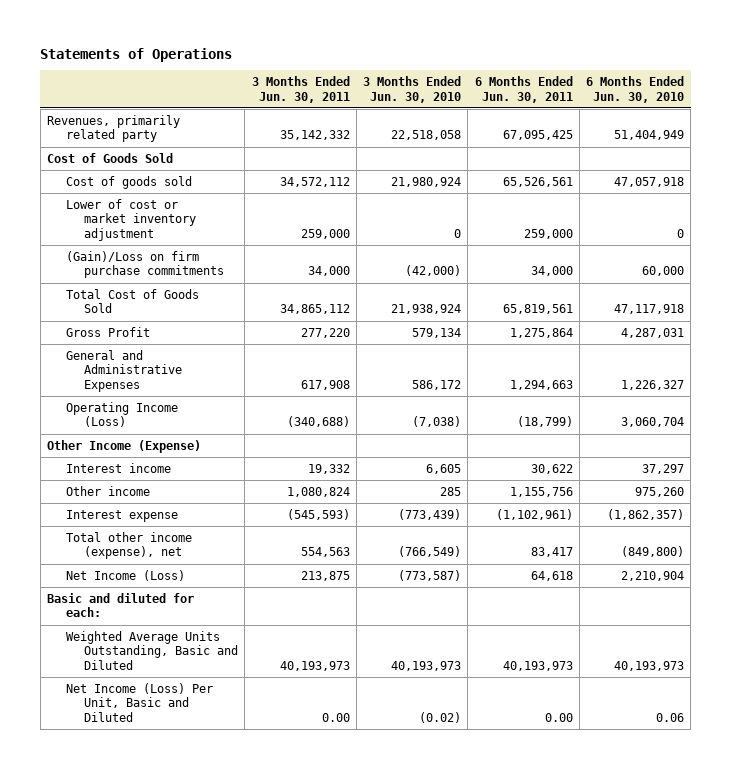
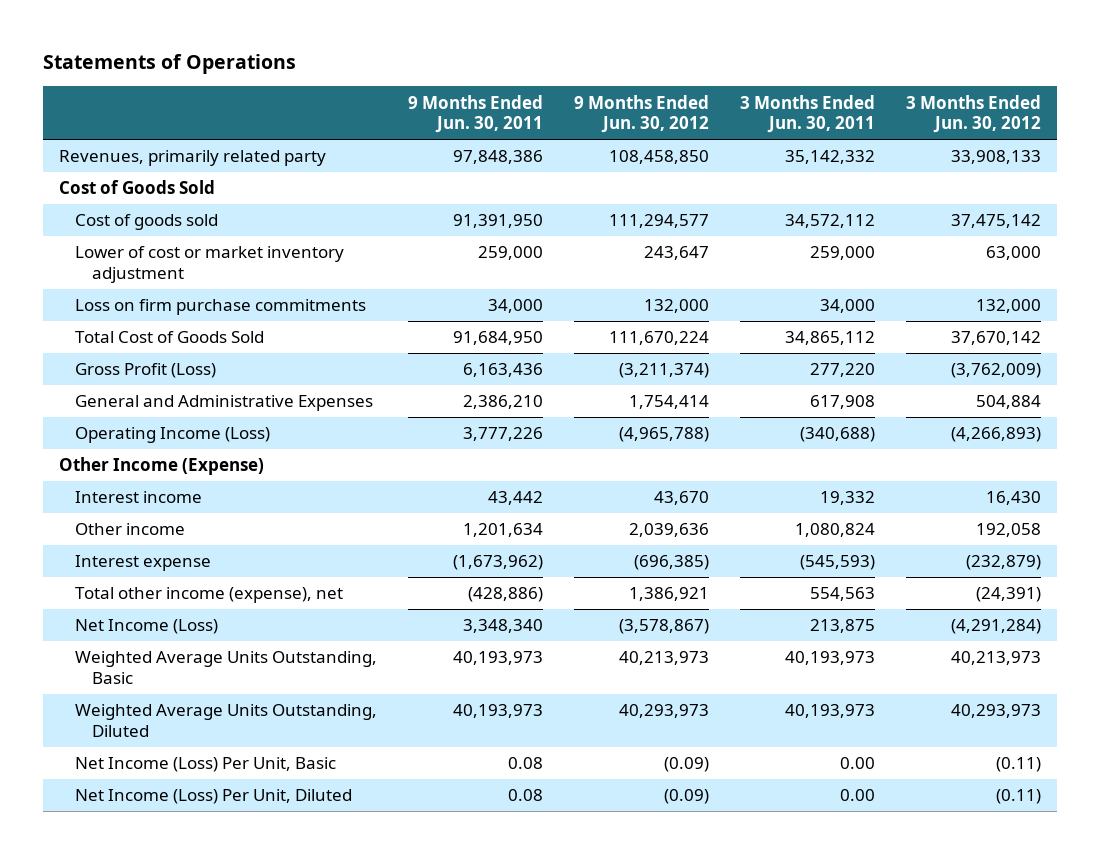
- | 3 Months Ended Jun. 30, 2011 | 3 Months Ended Jun. 30, 2010 | 6 Months Ended Jun. 30, 2011 | 6 Months Ended Jun. 30, 2010
+ | 9 Months Ended Jun. 30, 2011 | 9 Months Ended Jun. 30, 2012 | 3 Months Ended Jun. 30, 2011 | 3 Months Ended Jun. 30, 2012
- (Gain)/Loss on firm purchase commitments | 34,000 | (42,000) | 34,000 | 60,000
+ Loss on firm purchase commitments | 34,000 | 132,000 | 34,000 | 132,000
- Gross Profit | 277,220 | 579,134 | 1,275,864 | 4,287,031
+ Gross Profit (Loss) | 6,163,436 | (3,211,374) | 277,220 | (3,762,009)
- Basic and diluted for each:
- Weighted Average Units Outstanding, Basic and Diluted | 40,193,973 | 40,193,973 | 40,193,973 | 40,193,973
- Net Income (Loss) Per Unit, Basic and Diluted | 0.00 | (0.02) | 0.00 | 0.06
+ Weighted Average Units Outstanding, Basic | 40,193,973 | 40,213,973 | 40,193,973 | 40,213,973
+ Weighted Average Units Outstanding, Diluted | 40,193,973 | 40,293,973 | 40,193,973 | 40,293,973
+ Net Income (Loss) Per Unit, Basic | 0.08 | (0.09) | 0.00 | (0.11)
+ Net Income (Loss) Per Unit, Diluted | 0.08 | (0.09) | 0.00 | (0.11)

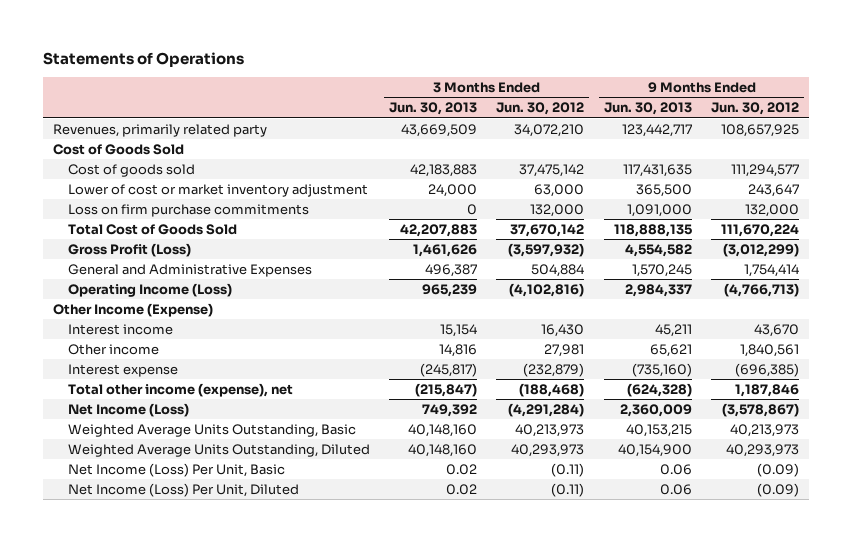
- | 9 Months Ended Jun. 30, 2011 | 9 Months Ended Jun. 30, 2012 | 3 Months Ended Jun. 30, 2011 | 3 Months Ended Jun. 30, 2012
+ | 3 Months Ended Jun. 30, 2013 | 3 Months Ended Jun. 30, 2012 | 9 Months Ended Jun. 30, 2013 | 9 Months Ended Jun. 30, 2012
- Revenues, primarily related party | 97,848,386 | 108,458,850 | 35,142,332 | 33,908,133
+ Revenues, primarily related party | 43,669,509 | 34,072,210 | 123,442,717 | 108,657,925
- Gross Profit (Loss) | 6,163,436 | (3,211,374) | 277,220 | (3,762,009)
+ Gross Profit (Loss) | 1,461,626 | (3,597,932) | 4,554,582 | (3,012,299)
- Operating Income (Loss) | 3,777,226 | (4,965,788) | (340,688) | (4,266,893)
+ Operating Income (Loss) | 965,239 | (4,102,816) | 2,984,337 | (4,766,713)
- Other income | 1,201,634 | 2,039,636 | 1,080,824 | 192,058
+ Other income | 14,816 | 27,981 | 65,621 | 1,840,561
- Total other income (expense), net | (428,886) | 1,386,921 | 554,563 | (24,391)
+ Total other income (expense), net | (215,847) | (188,468) | (624,328) | 1,187,846

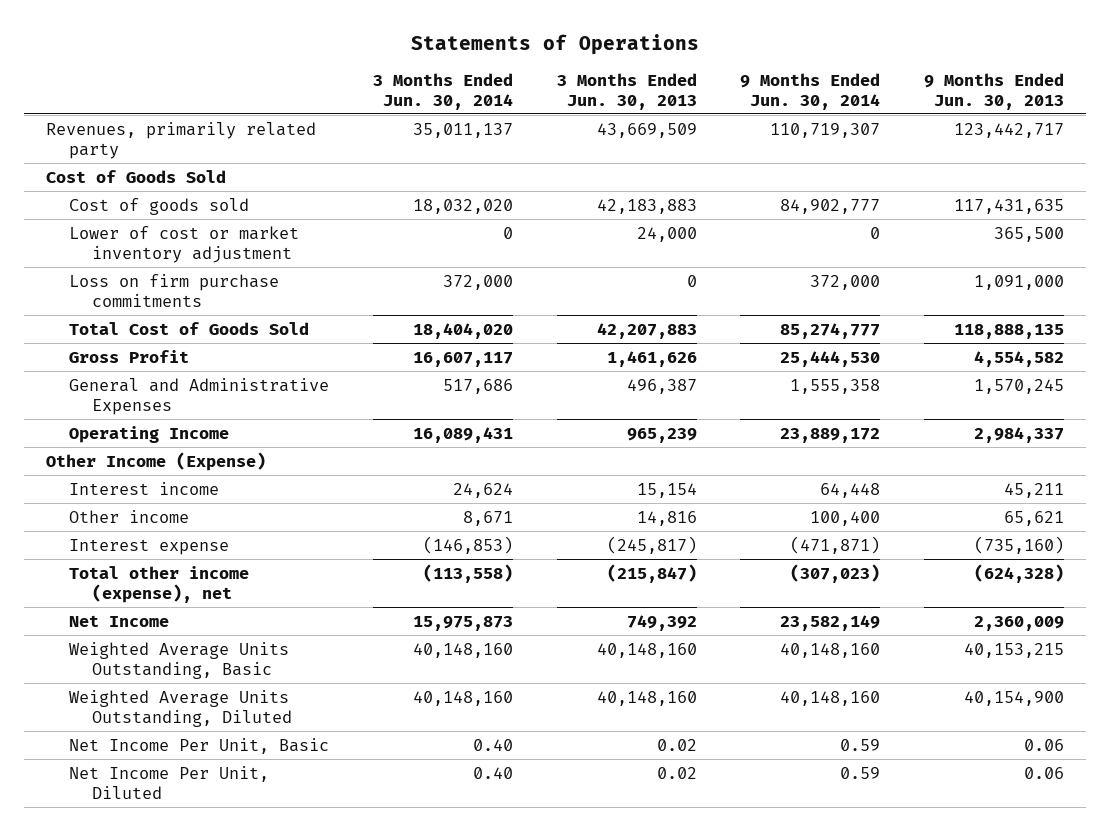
- | 3 Months Ended Jun. 30, 2013 | 3 Months Ended Jun. 30, 2012 | 9 Months Ended Jun. 30, 2013 | 9 Months Ended Jun. 30, 2012
+ | 3 Months Ended Jun. 30, 2014 | 3 Months Ended Jun. 30, 2013 | 9 Months Ended Jun. 30, 2014 | 9 Months Ended Jun. 30, 2013
- Gross Profit (Loss) | 1,461,626 | (3,597,932) | 4,554,582 | (3,012,299)
+ Gross Profit | 16,607,117 | 1,461,626 | 25,444,530 | 4,554,582
- Operating Income (Loss) | 965,239 | (4,102,816) | 2,984,337 | (4,766,713)
+ Operating Income | 16,089,431 | 965,239 | 23,889,172 | 2,984,337
- Net Income (Loss) | 749,392 | (4,291,284) | 2,360,009 | (3,578,867)
+ Net Income | 15,975,873 | 749,392 | 23,582,149 | 2,360,009
- Net Income (Loss) Per Unit, Basic | 0.02 | (0.11) | 0.06 | (0.09)
- Net Income (Loss) Per Unit, Diluted | 0.02 | (0.11) | 0.06 | (0.09)
+ Net Income Per Unit, Basic | 0.40 | 0.02 | 0.59 | 0.06
+ Net Income Per Unit, Diluted | 0.40 | 0.02 | 0.59 | 0.06

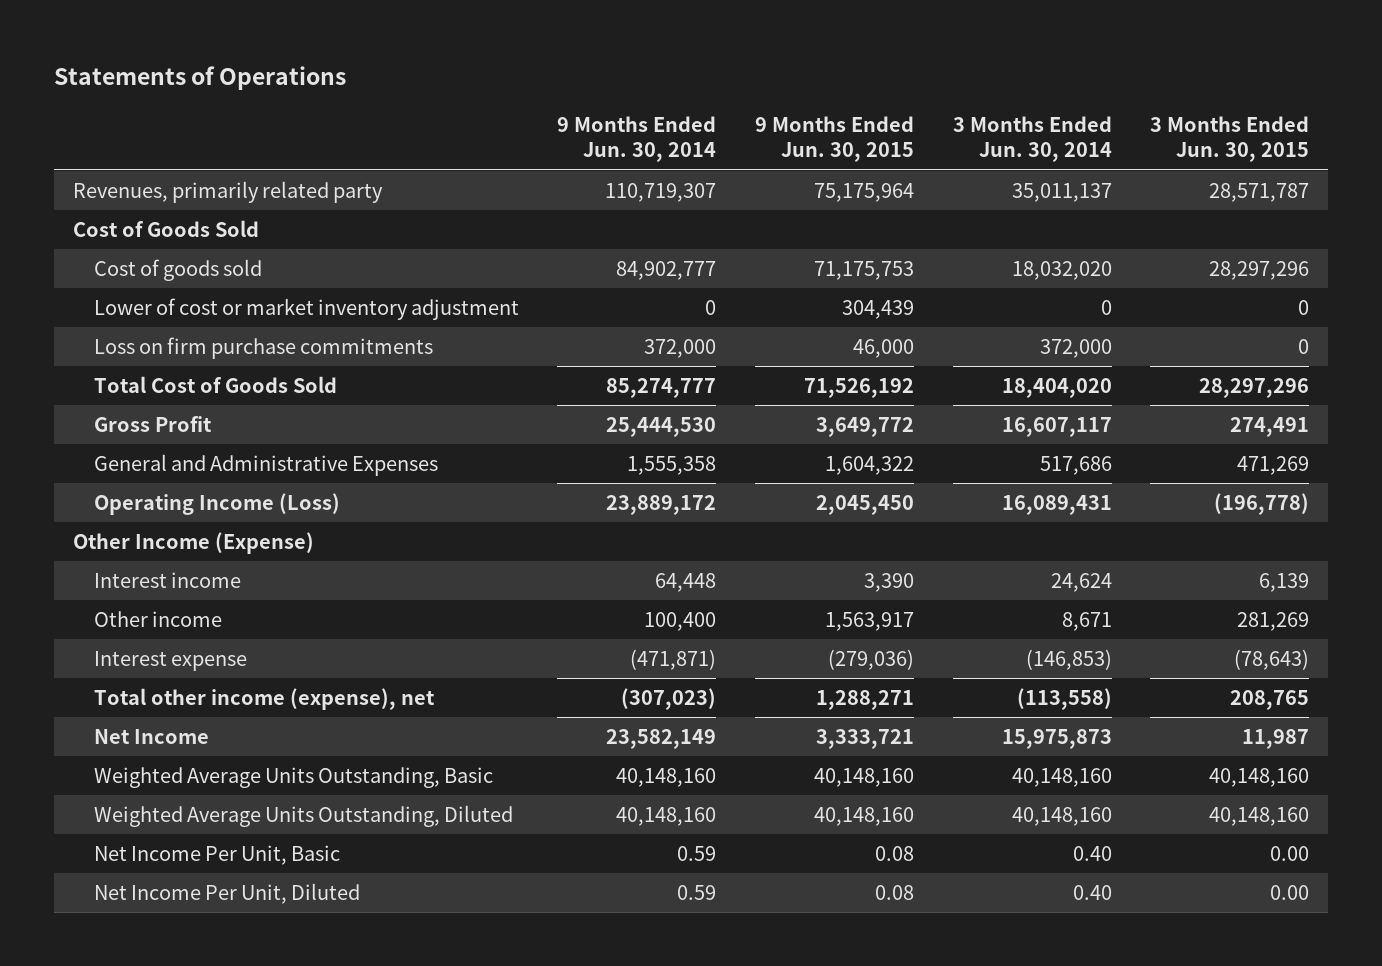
- | 3 Months Ended Jun. 30, 2014 | 3 Months Ended Jun. 30, 2013 | 9 Months Ended Jun. 30, 2014 | 9 Months Ended Jun. 30, 2013
+ | 9 Months Ended Jun. 30, 2014 | 9 Months Ended Jun. 30, 2015 | 3 Months Ended Jun. 30, 2014 | 3 Months Ended Jun. 30, 2015
- Operating Income | 16,089,431 | 965,239 | 23,889,172 | 2,984,337
+ Operating Income (Loss) | 23,889,172 | 2,045,450 | 16,089,431 | (196,778)

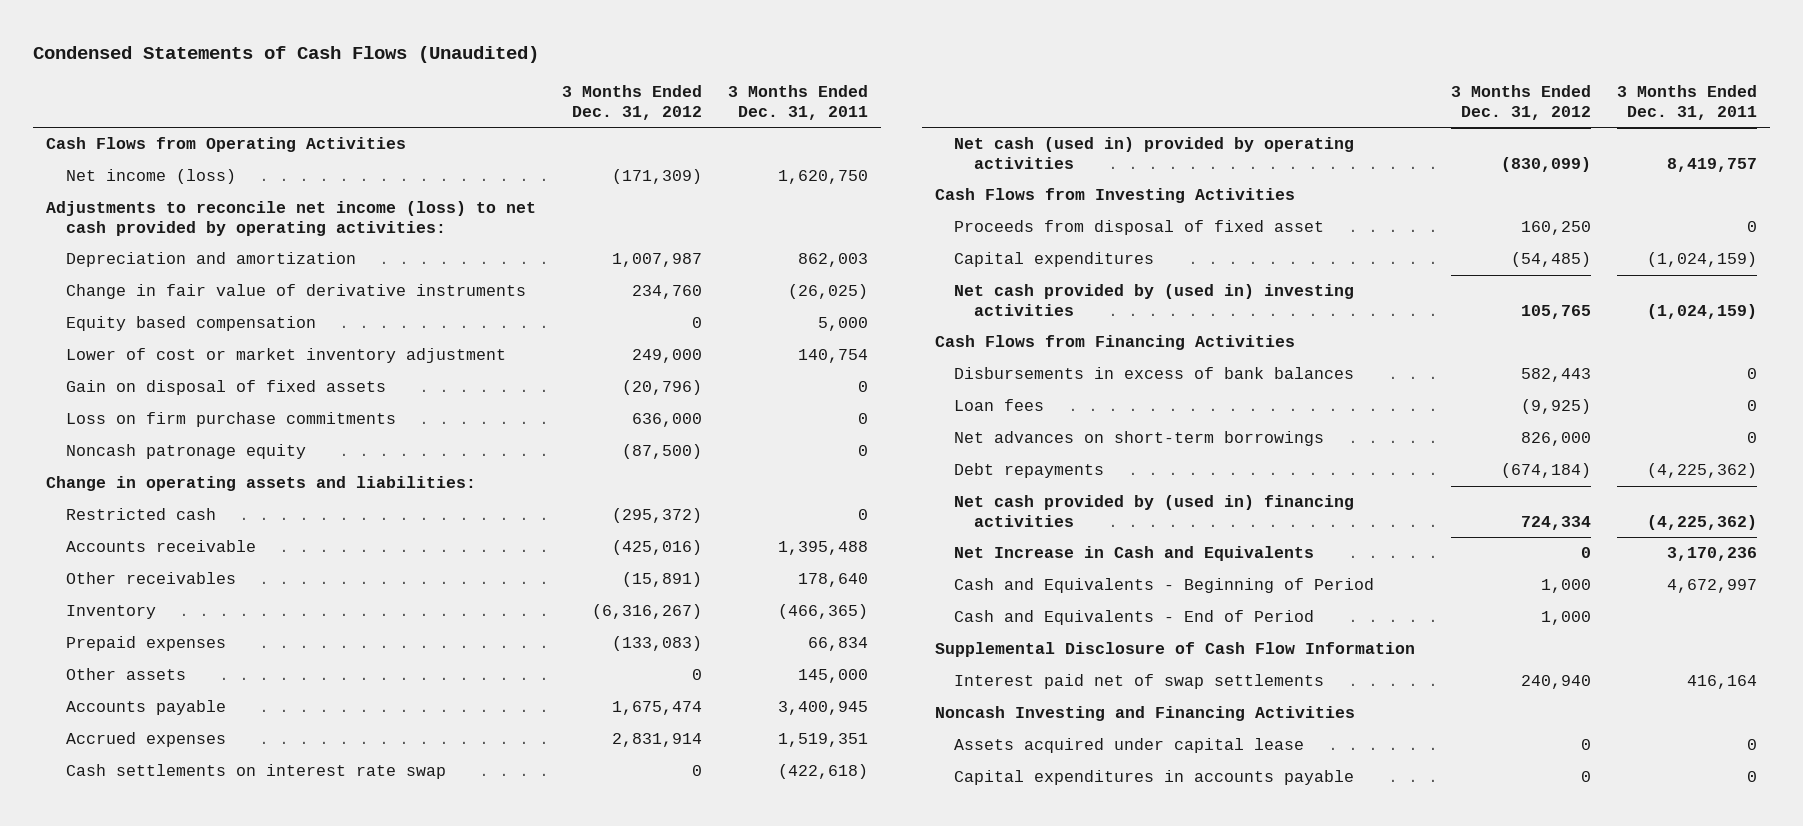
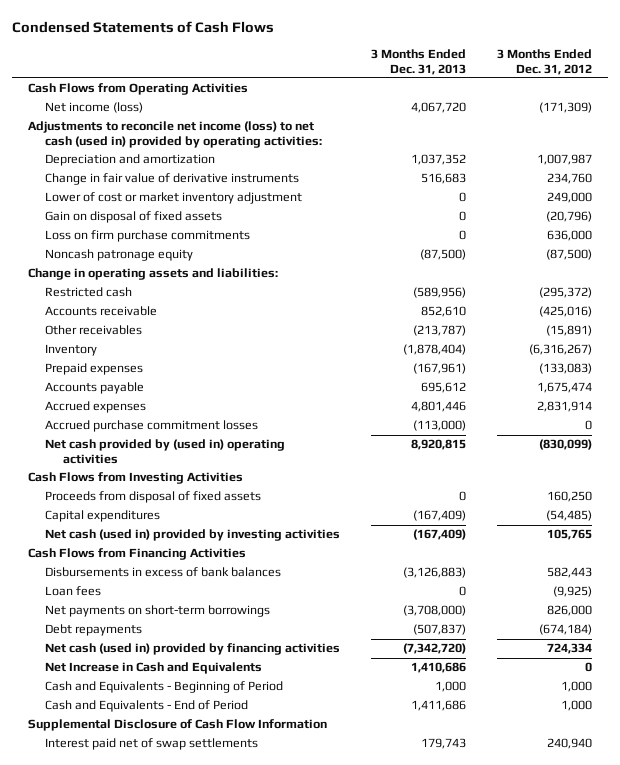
- Condensed Statements of Cash Flows (Unaudited)
+ Condensed Statements of Cash Flows
- | 3 Months Ended Dec. 31, 2012 | 3 Months Ended Dec. 31, 2011
+ | 3 Months Ended Dec. 31, 2013 | 3 Months Ended Dec. 31, 2012
- Adjustments to reconcile net income (loss) to net cash provided by operating activities:
+ Adjustments to reconcile net income (loss) to net cash (used in) provided by operating activities:
- Equity based compensation | 0 | 5,000
- Other assets | 0 | 145,000
- Cash settlements on interest rate swap | 0 | (422,618)
- Net cash (used in) provided by operating activities | (830,099) | 8,419,757
+ Accrued purchase commitment losses | (113,000) | 0
+ Net cash provided by (used in) operating activities | 8,920,815 | (830,099)
- Proceeds from disposal of fixed asset | 160,250 | 0
+ Proceeds from disposal of fixed assets | 0 | 160,250
- Net cash provided by (used in) investing activities | 105,765 | (1,024,159)
+ Net cash (used in) provided by investing activities | (167,409) | 105,765
- Net advances on short-term borrowings | 826,000 | 0
+ Net payments on short-term borrowings | (3,708,000) | 826,000
- Net cash provided by (used in) financing activities | 724,334 | (4,225,362)
+ Net cash (used in) provided by financing activities | (7,342,720) | 724,334
- Noncash Investing and Financing Activities
- Assets acquired under capital lease | 0 | 0
- Capital expenditures in accounts payable | 0 | 0

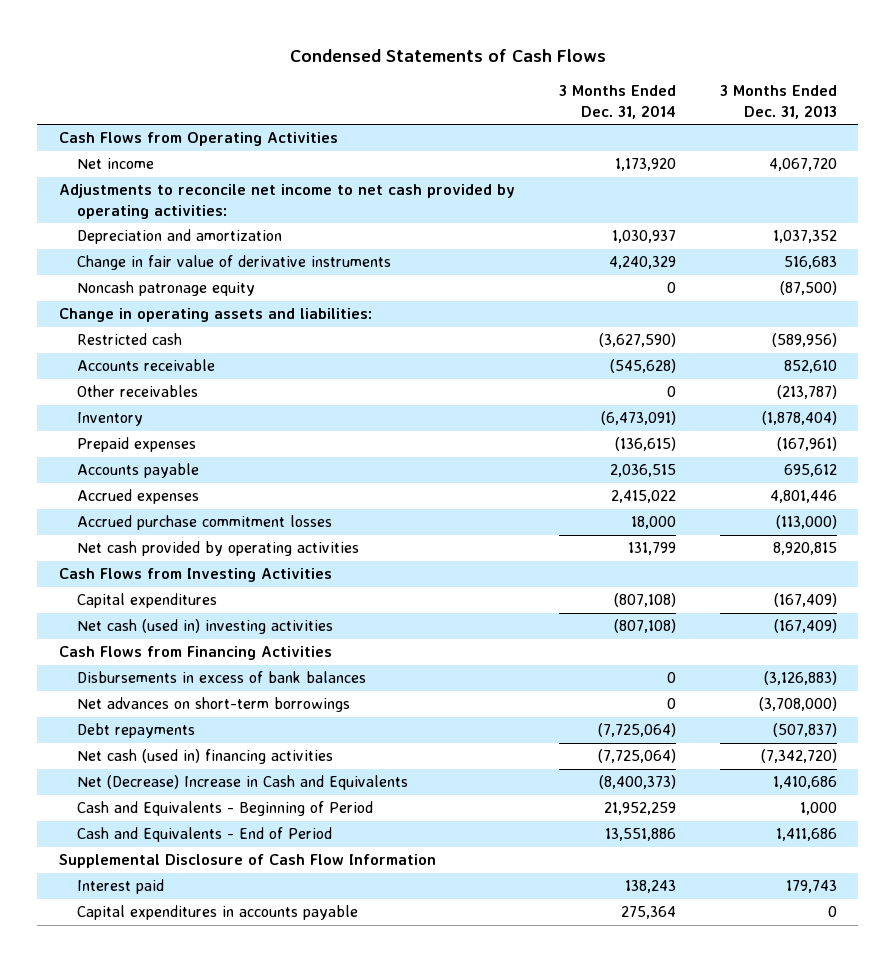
- | 3 Months Ended Dec. 31, 2013 | 3 Months Ended Dec. 31, 2012
+ | 3 Months Ended Dec. 31, 2014 | 3 Months Ended Dec. 31, 2013
- Net income (loss) | 4,067,720 | (171,309)
- Adjustments to reconcile net income (loss) to net cash (used in) provided by operating activities:
+ Net income | 1,173,920 | 4,067,720
+ Adjustments to reconcile net income to net cash provided by operating activities:
- Lower of cost or market inventory adjustment | 0 | 249,000
- Gain on disposal of fixed assets | 0 | (20,796)
- Loss on firm purchase commitments | 0 | 636,000
- Net cash provided by (used in) operating activities | 8,920,815 | (830,099)
+ Net cash provided by operating activities | 131,799 | 8,920,815
- Proceeds from disposal of fixed assets | 0 | 160,250
- Net cash (used in) provided by investing activities | (167,409) | 105,765
+ Net cash (used in) investing activities | (807,108) | (167,409)
- Loan fees | 0 | (9,925)
- Net payments on short-term borrowings | (3,708,000) | 826,000
+ Net advances on short-term borrowings | 0 | (3,708,000)
- Net cash (used in) provided by financing activities | (7,342,720) | 724,334
- Net Increase in Cash and Equivalents | 1,410,686 | 0
+ Net cash (used in) financing activities | (7,725,064) | (7,342,720)
+ Net (Decrease) Increase in Cash and Equivalents | (8,400,373) | 1,410,686
- Interest paid net of swap settlements | 179,743 | 240,940
+ Interest paid | 138,243 | 179,743
+ Capital expenditures in accounts payable | 275,364 | 0

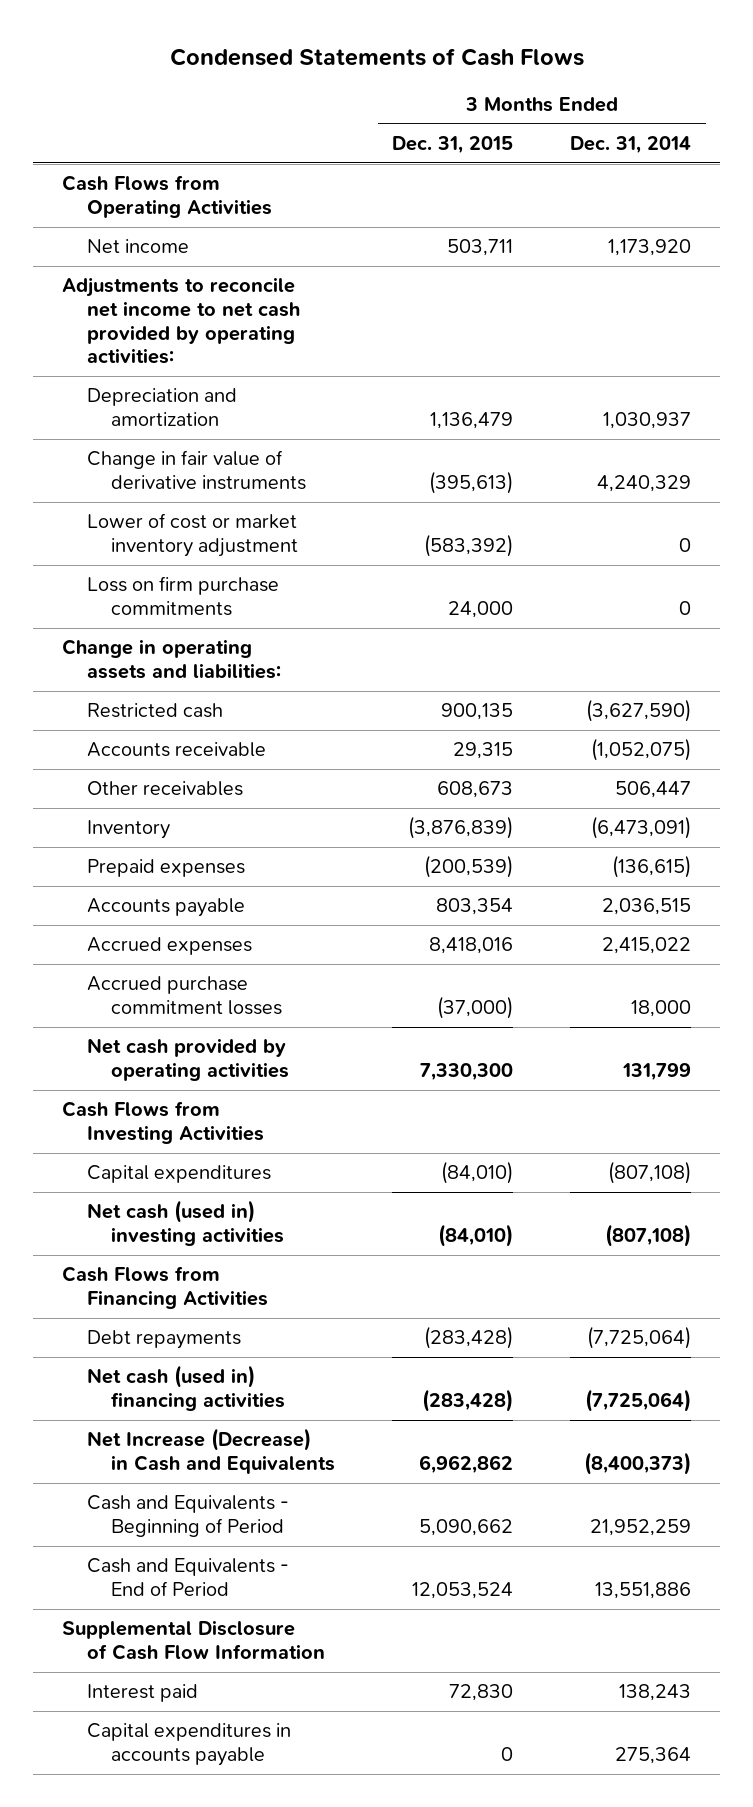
- | 3 Months Ended Dec. 31, 2014 | 3 Months Ended Dec. 31, 2013
+ | 3 Months Ended Dec. 31, 2015 | 3 Months Ended Dec. 31, 2014
- Noncash patronage equity | 0 | (87,500)
+ Lower of cost or market inventory adjustment | (583,392) | 0
+ Loss on firm purchase commitments | 24,000 | 0
- Accounts receivable | (545,628) | 852,610
- Other receivables | 0 | (213,787)
+ Accounts receivable | 29,315 | (1,052,075)
+ Other receivables | 608,673 | 506,447
- Disbursements in excess of bank balances | 0 | (3,126,883)
- Net advances on short-term borrowings | 0 | (3,708,000)
- Net (Decrease) Increase in Cash and Equivalents | (8,400,373) | 1,410,686
+ Net Increase (Decrease) in Cash and Equivalents | 6,962,862 | (8,400,373)

